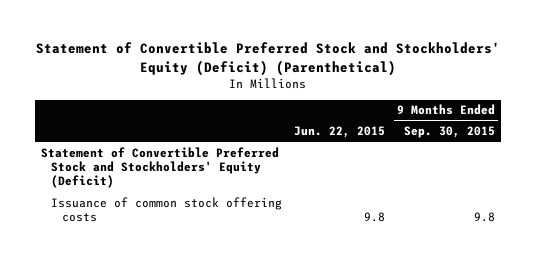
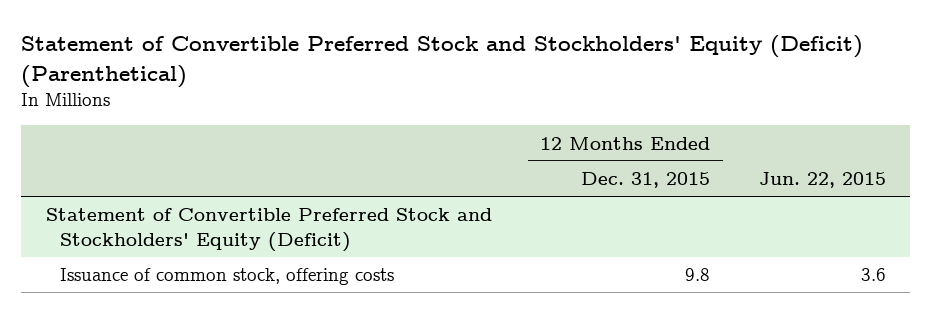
- | Jun. 22, 2015 | 9 Months Ended Sep. 30, 2015
+ | 12 Months Ended Dec. 31, 2015 | Jun. 22, 2015
- Issuance of common stock offering costs | 9.8 | 9.8
+ Issuance of common stock, offering costs | 9.8 | 3.6

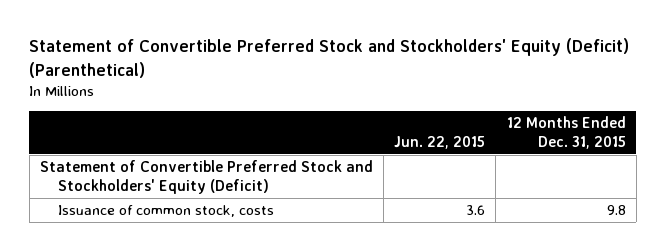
- | 12 Months Ended Dec. 31, 2015 | Jun. 22, 2015
+ | Jun. 22, 2015 | 12 Months Ended Dec. 31, 2015
- Issuance of common stock, offering costs | 9.8 | 3.6
+ Issuance of common stock, costs | 3.6 | 9.8

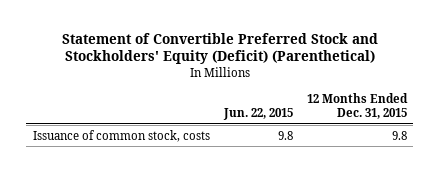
- Statement of Convertible Preferred Stock and Stockholders' Equity (Deficit)
- Issuance of common stock, costs | 3.6 | 9.8
+ Issuance of common stock, costs | 9.8 | 9.8

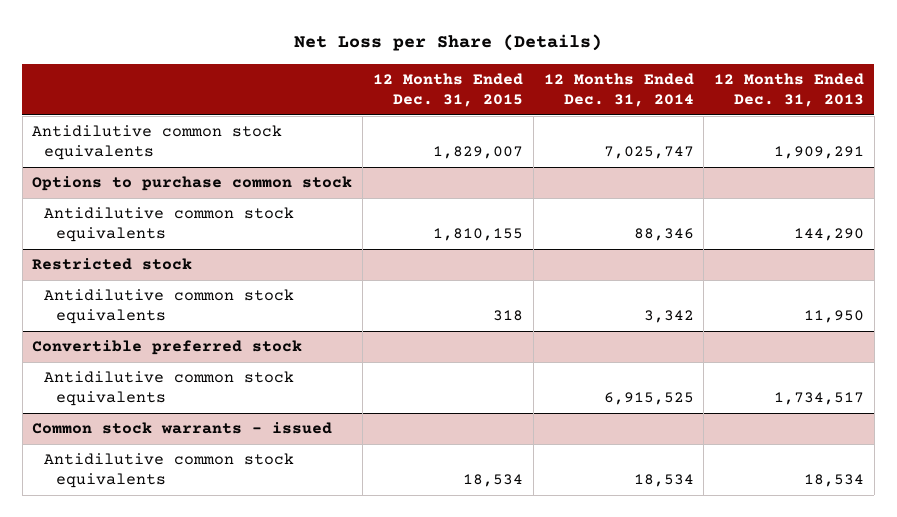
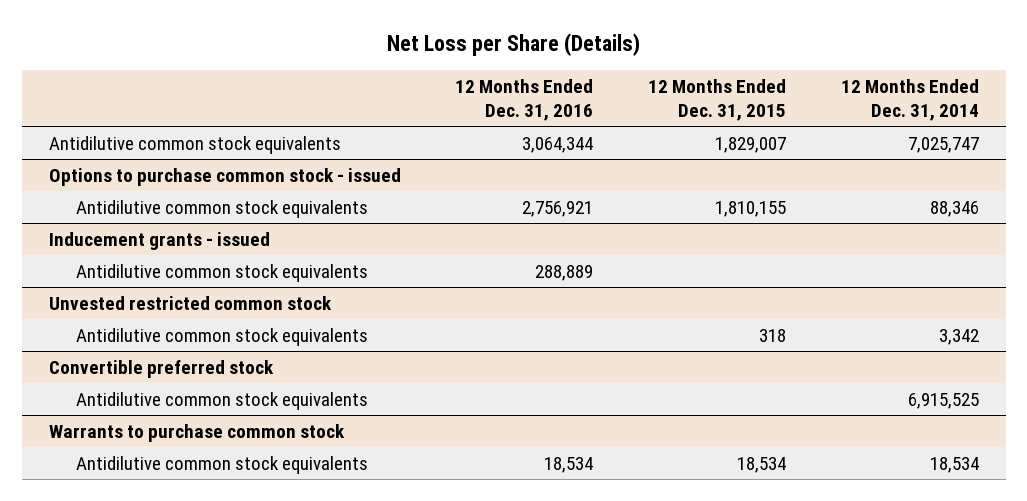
- | 12 Months Ended Dec. 31, 2015 | 12 Months Ended Dec. 31, 2014 | 12 Months Ended Dec. 31, 2013
+ | 12 Months Ended Dec. 31, 2016 | 12 Months Ended Dec. 31, 2015 | 12 Months Ended Dec. 31, 2014
- Options to purchase common stock
+ Options to purchase common stock - issued
- Restricted stock
+ Inducement grants - issued
+ Antidilutive common stock equivalents | 288,889 | |
+ Unvested restricted common stock
- Common stock warrants - issued
+ Warrants to purchase common stock

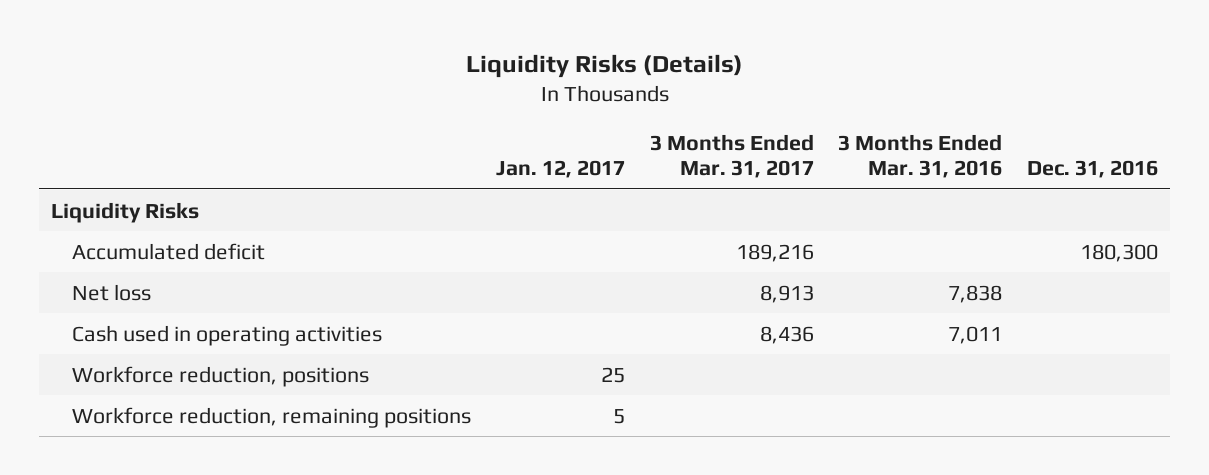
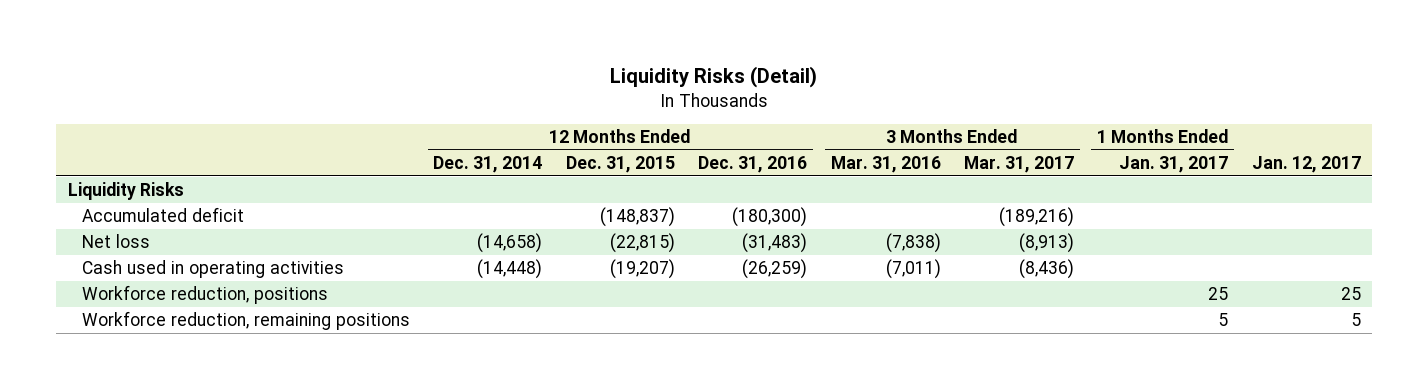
- Liquidity Risks (Details)
+ Liquidity Risks (Detail)
- | Jan. 12, 2017 | 3 Months Ended Mar. 31, 2017 | 3 Months Ended Mar. 31, 2016 | Dec. 31, 2016
+ | 12 Months Ended Dec. 31, 2014 | 12 Months Ended Dec. 31, 2015 | 12 Months Ended Dec. 31, 2016 | 3 Months Ended Mar. 31, 2016 | 3 Months Ended Mar. 31, 2017 | 1 Months Ended Jan. 31, 2017 | Jan. 12, 2017
- Accumulated deficit | | 189,216 | | 180,300
- Net loss | | 8,913 | 7,838 |
- Cash used in operating activities | | 8,436 | 7,011 |
+ Accumulated deficit | | (148,837) | (180,300) | | (189,216) | |
+ Net loss | (14,658) | (22,815) | (31,483) | (7,838) | (8,913) | |
+ Cash used in operating activities | (14,448) | (19,207) | (26,259) | (7,011) | (8,436) | |

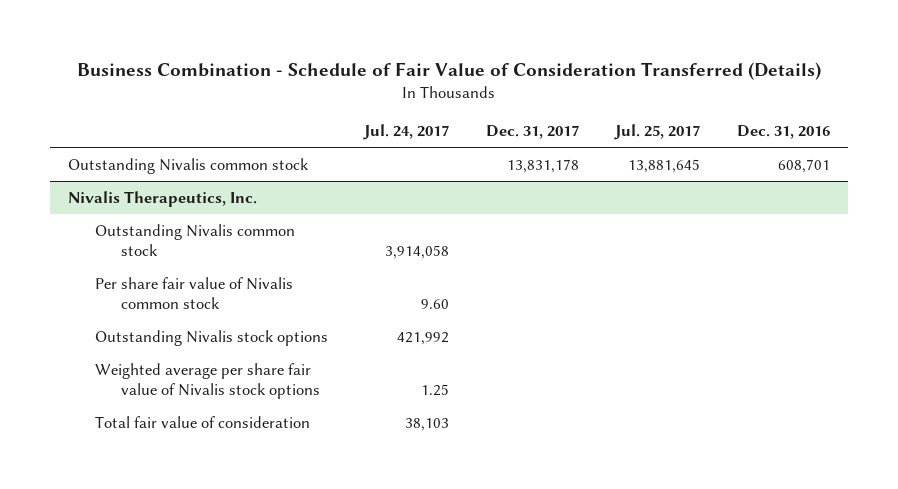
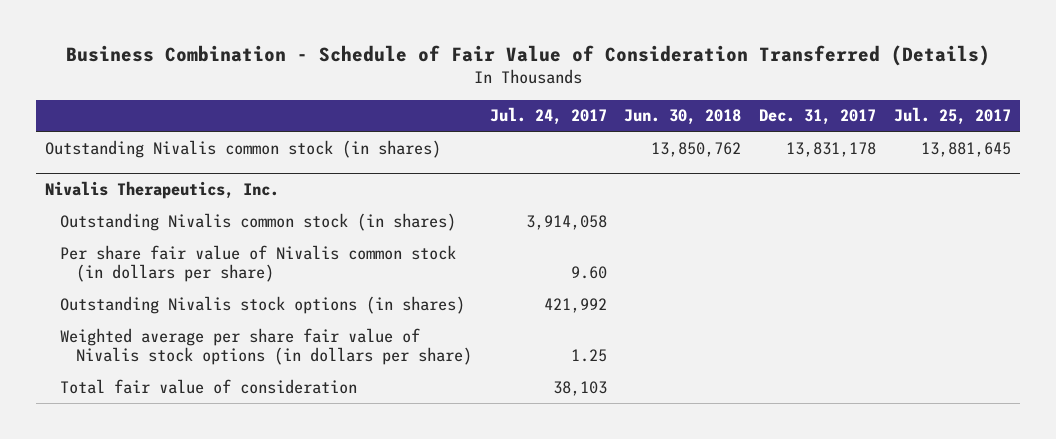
- | Jul. 24, 2017 | Dec. 31, 2017 | Jul. 25, 2017 | Dec. 31, 2016
+ | Jul. 24, 2017 | Jun. 30, 2018 | Dec. 31, 2017 | Jul. 25, 2017
- Outstanding Nivalis common stock | | 13,831,178 | 13,881,645 | 608,701
+ Outstanding Nivalis common stock (in shares) | | 13,850,762 | 13,831,178 | 13,881,645
@ Nivalis Therapeutics, Inc.
- Outstanding Nivalis common stock | 3,914,058 | | |
- Per share fair value of Nivalis common stock | 9.60 | | |
- Outstanding Nivalis stock options | 421,992 | | |
- Weighted average per share fair value of Nivalis stock options | 1.25 | | |
+ Outstanding Nivalis common stock (in shares) | 3,914,058 | | |
+ Per share fair value of Nivalis common stock (in dollars per share) | 9.60 | | |
+ Outstanding Nivalis stock options (in shares) | 421,992 | | |
+ Weighted average per share fair value of Nivalis stock options (in dollars per share) | 1.25 | | |

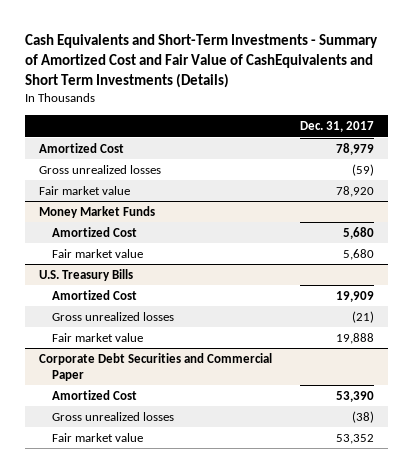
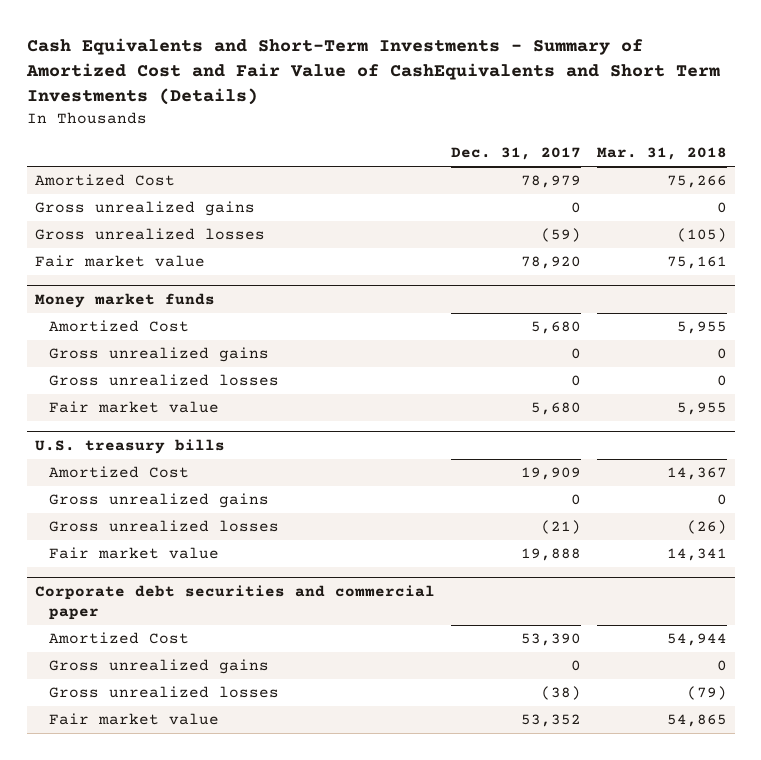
- | Dec. 31, 2017
+ | Dec. 31, 2017 | Mar. 31, 2018
+ Gross unrealized gains | 0 | 0
- Money Market Funds
+ Money market funds
+ Gross unrealized gains | 0 | 0
+ Gross unrealized losses | 0 | 0
- U.S. Treasury Bills
+ U.S. treasury bills
+ Gross unrealized gains | 0 | 0
- Corporate Debt Securities and Commercial Paper
+ Corporate debt securities and commercial paper
+ Gross unrealized gains | 0 | 0

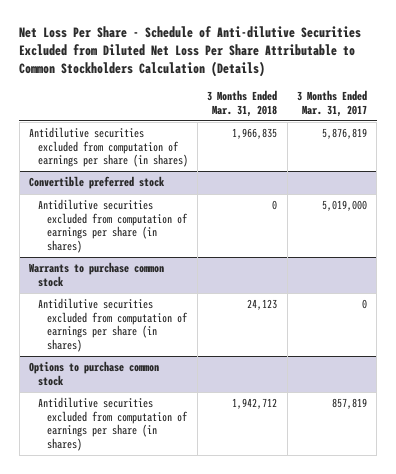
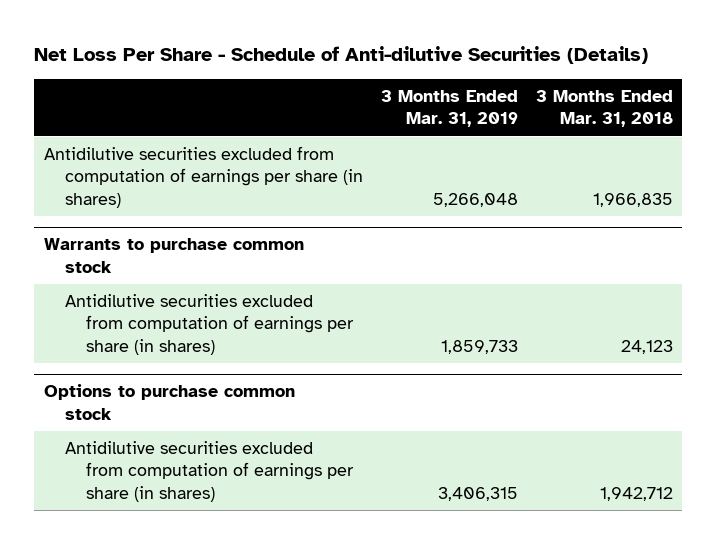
- Net Loss Per Share - Schedule of Anti-dilutive Securities Excluded from Diluted Net Loss Per Share Attributable to Common Stockholders Calculation (Details)
+ Net Loss Per Share - Schedule of Anti-dilutive Securities (Details)
- | 3 Months Ended Mar. 31, 2018 | 3 Months Ended Mar. 31, 2017
+ | 3 Months Ended Mar. 31, 2019 | 3 Months Ended Mar. 31, 2018
- Convertible preferred stock
- Antidilutive securities excluded from computation of earnings per share (in shares) | 0 | 5,019,000

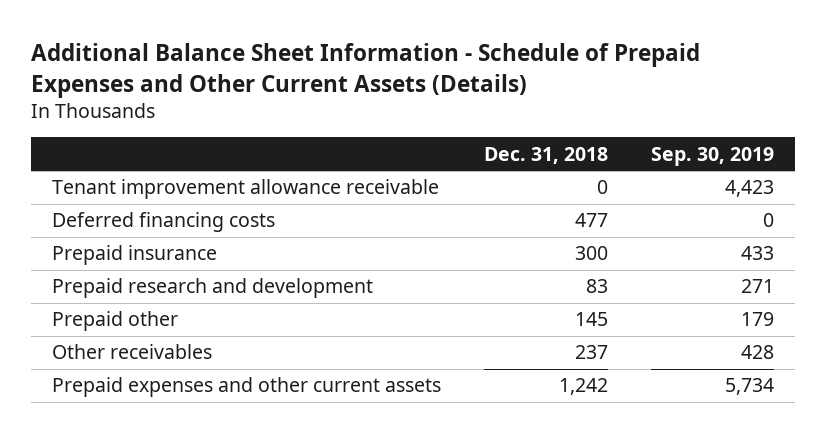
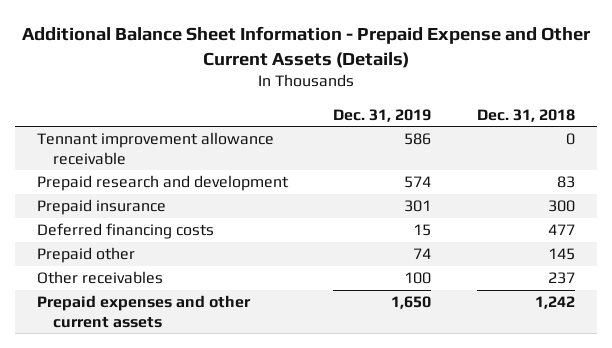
- Additional Balance Sheet Information - Schedule of Prepaid Expenses and Other Current Assets (Details)
+ Additional Balance Sheet Information - Prepaid Expense and Other Current Assets (Details)
- | Dec. 31, 2018 | Sep. 30, 2019
+ | Dec. 31, 2019 | Dec. 31, 2018
- Tenant improvement allowance receivable | 0 | 4,423
+ Tennant improvement allowance receivable | 586 | 0
moved down: Prepaid insurance | 301 | 300
moved down: Deferred financing costs | 15 | 477

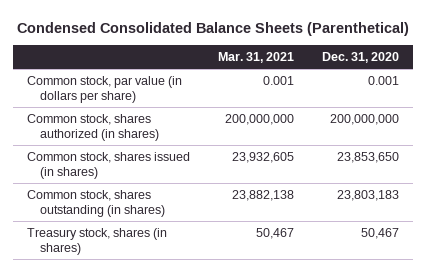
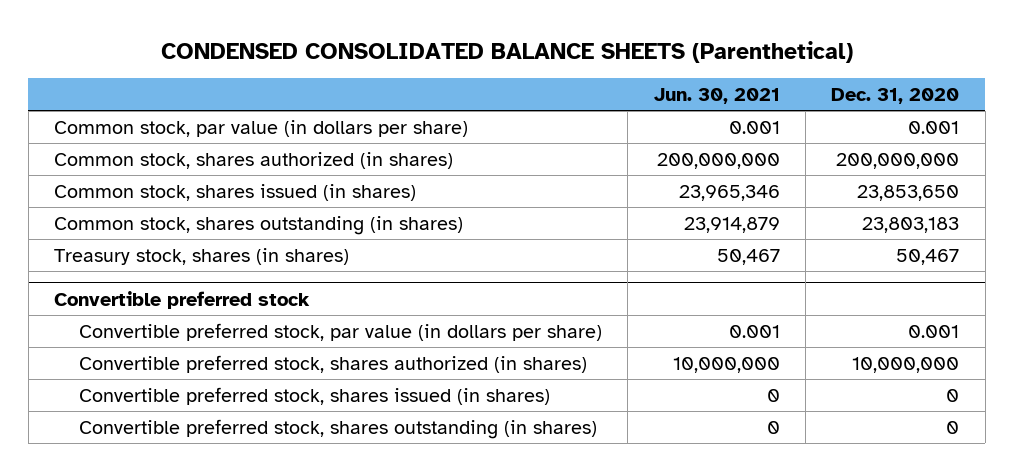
- Condensed Consolidated Balance Sheets (Parenthetical)
+ CONDENSED CONSOLIDATED BALANCE SHEETS (Parenthetical)
- | Mar. 31, 2021 | Dec. 31, 2020
+ | Jun. 30, 2021 | Dec. 31, 2020
+ Convertible preferred stock
+ Convertible preferred stock, par value (in dollars per share) | 0.001 | 0.001
+ Convertible preferred stock, shares authorized (in shares) | 10,000,000 | 10,000,000
+ Convertible preferred stock, shares issued (in shares) | 0 | 0
+ Convertible preferred stock, shares outstanding (in shares) | 0 | 0

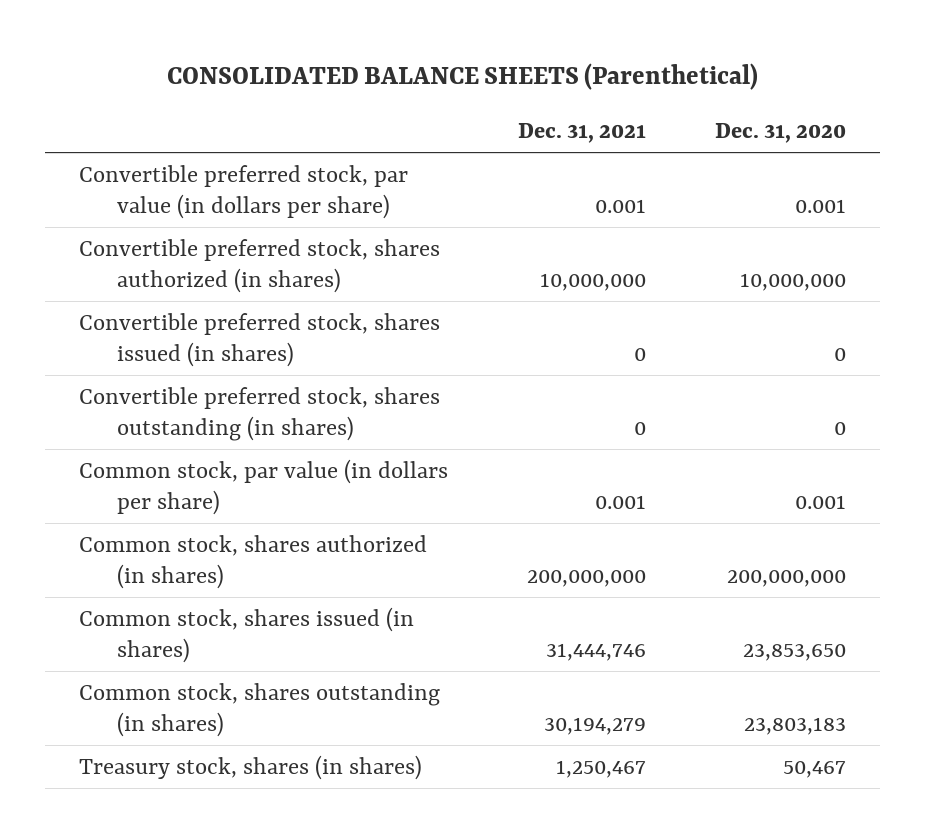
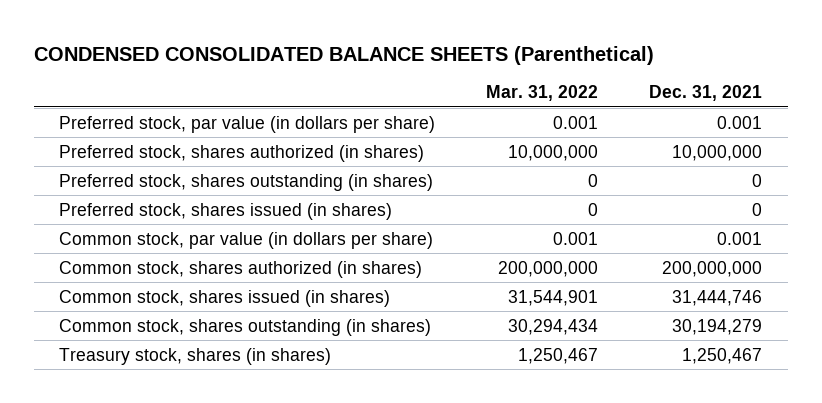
- CONSOLIDATED BALANCE SHEETS (Parenthetical)
+ CONDENSED CONSOLIDATED BALANCE SHEETS (Parenthetical)
- | Dec. 31, 2021 | Dec. 31, 2020
+ | Mar. 31, 2022 | Dec. 31, 2021
- Convertible preferred stock, par value (in dollars per share) | 0.001 | 0.001
- Convertible preferred stock, shares authorized (in shares) | 10,000,000 | 10,000,000
- Convertible preferred stock, shares issued (in shares) | 0 | 0
- Convertible preferred stock, shares outstanding (in shares) | 0 | 0
+ Preferred stock, par value (in dollars per share) | 0.001 | 0.001
+ Preferred stock, shares authorized (in shares) | 10,000,000 | 10,000,000
+ Preferred stock, shares outstanding (in shares) | 0 | 0
+ Preferred stock, shares issued (in shares) | 0 | 0

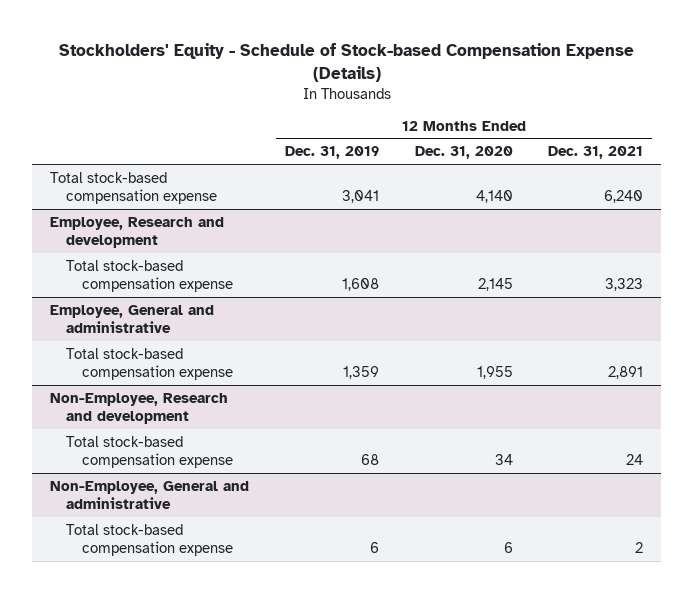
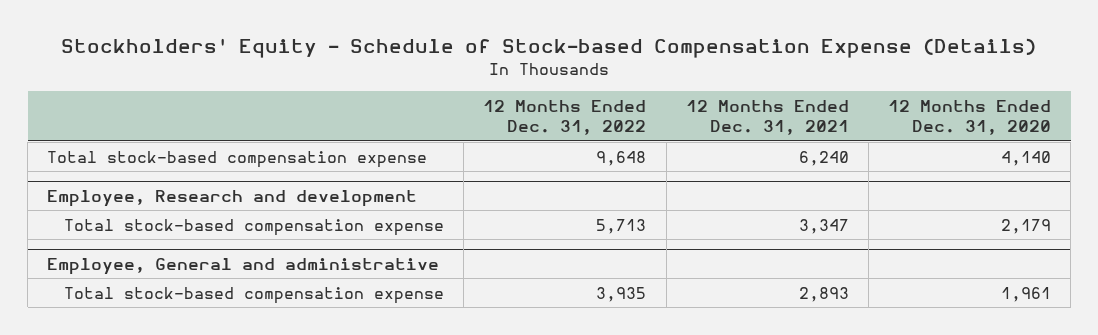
- | 12 Months Ended Dec. 31, 2019 | 12 Months Ended Dec. 31, 2020 | 12 Months Ended Dec. 31, 2021
+ | 12 Months Ended Dec. 31, 2022 | 12 Months Ended Dec. 31, 2021 | 12 Months Ended Dec. 31, 2020
@ Employee, Research and development
- Total stock-based compensation expense | 1,608 | 2,145 | 3,323
+ Total stock-based compensation expense | 5,713 | 3,347 | 2,179
@ Employee, General and administrative
- Total stock-based compensation expense | 1,359 | 1,955 | 2,891
- Non-Employee, Research and development
- Total stock-based compensation expense | 68 | 34 | 24
- Non-Employee, General and administrative
- Total stock-based compensation expense | 6 | 6 | 2
@ Employee, General and administrative
+ Total stock-based compensation expense | 3,935 | 2,893 | 1,961

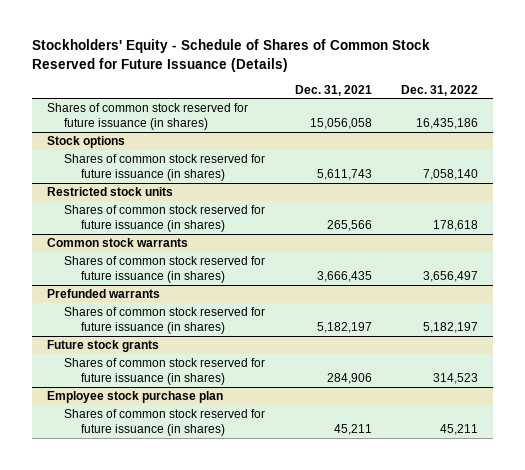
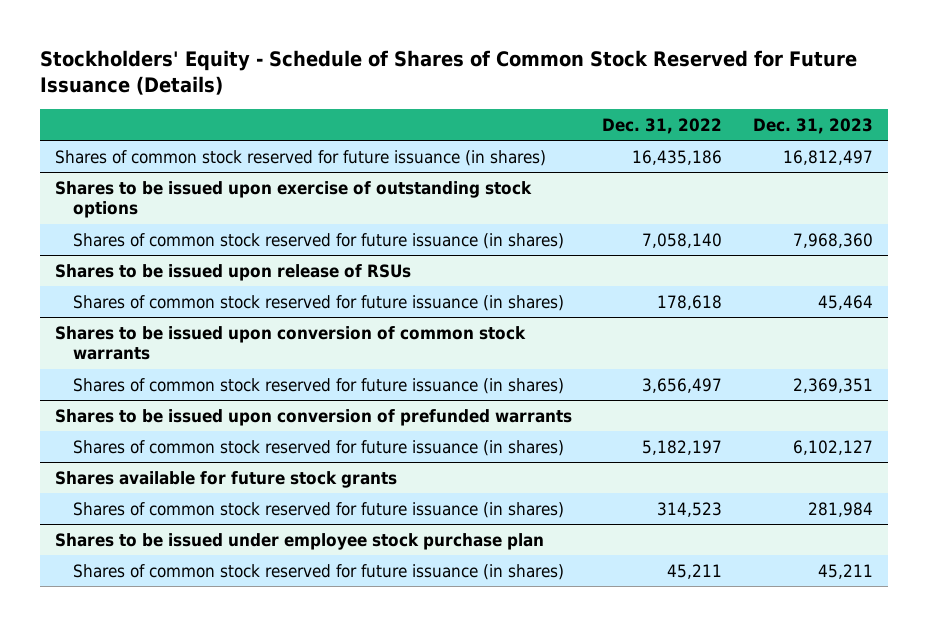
- | Dec. 31, 2021 | Dec. 31, 2022
+ | Dec. 31, 2022 | Dec. 31, 2023
- Stock options
+ Shares to be issued upon exercise of outstanding stock options
- Restricted stock units
+ Shares to be issued upon release of RSUs
- Common stock warrants
+ Shares to be issued upon conversion of common stock warrants
- Prefunded warrants
+ Shares to be issued upon conversion of prefunded warrants
- Future stock grants
+ Shares available for future stock grants
- Employee stock purchase plan
+ Shares to be issued under employee stock purchase plan

